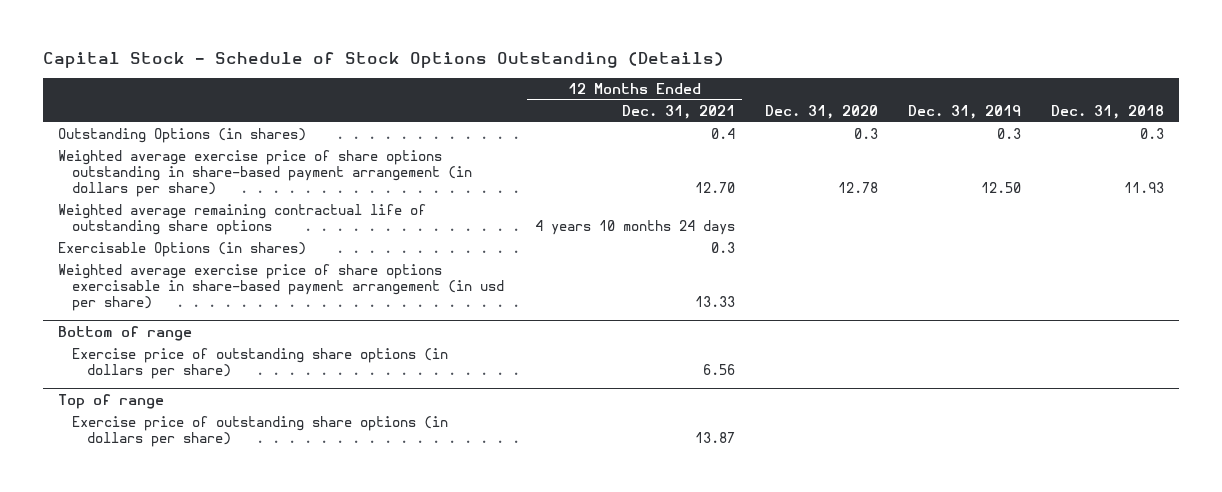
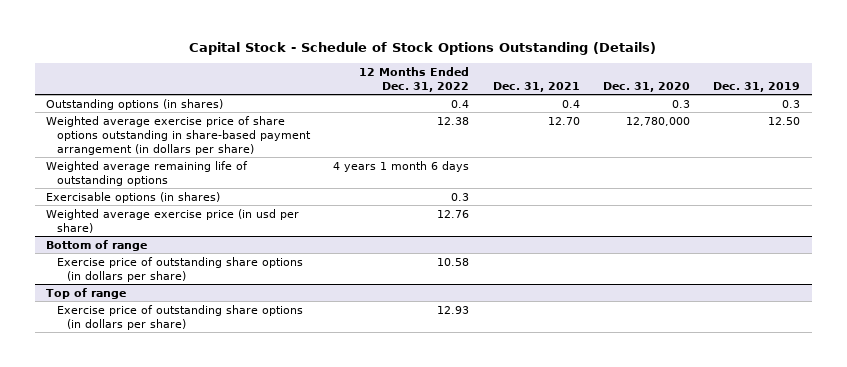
- | 12 Months Ended Dec. 31, 2021 | Dec. 31, 2020 | Dec. 31, 2019 | Dec. 31, 2018
+ | 12 Months Ended Dec. 31, 2022 | Dec. 31, 2021 | Dec. 31, 2020 | Dec. 31, 2019
- Outstanding Options (in shares) | 0.4 | 0.3 | 0.3 | 0.3
- Weighted average exercise price of share options outstanding in share-based payment arrangement (in dollars per share) | 12.70 | 12.78 | 12.50 | 11.93
- Weighted average remaining contractual life of outstanding share options | 4 years 10 months 24 days | | |
- Exercisable Options (in shares) | 0.3 | | |
- Weighted average exercise price of share options exercisable in share-based payment arrangement (in usd per share) | 13.33 | | |
+ Outstanding options (in shares) | 0.4 | 0.4 | 0.3 | 0.3
+ Weighted average exercise price of share options outstanding in share-based payment arrangement (in dollars per share) | 12.38 | 12.70 | 12,780,000 | 12.50
+ Weighted average remaining life of outstanding options | 4 years 1 month 6 days | | |
+ Exercisable options (in shares) | 0.3 | | |
+ Weighted average exercise price (in usd per share) | 12.76 | | |

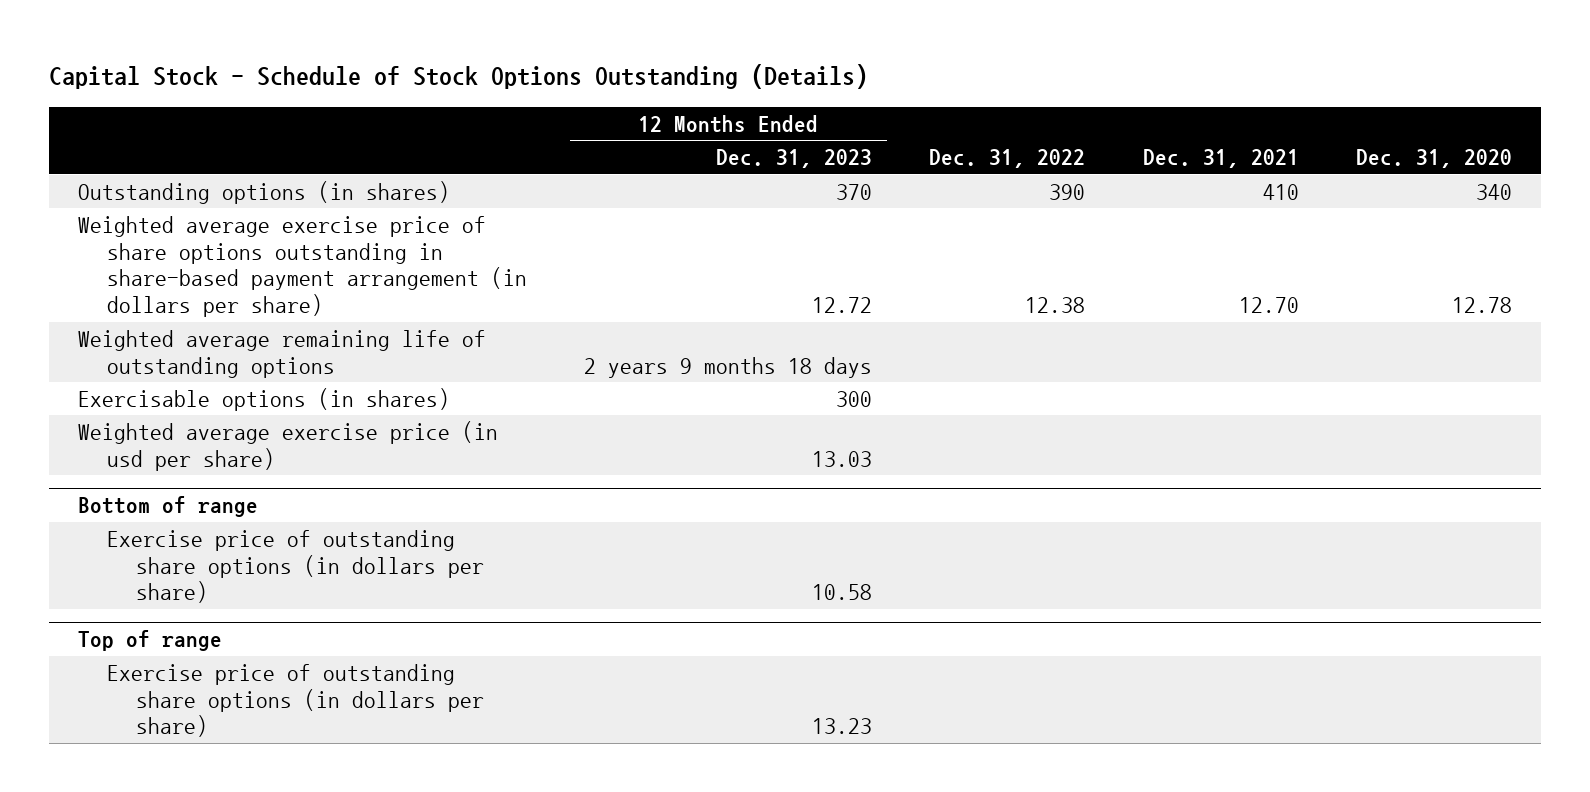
- | 12 Months Ended Dec. 31, 2022 | Dec. 31, 2021 | Dec. 31, 2020 | Dec. 31, 2019
+ | 12 Months Ended Dec. 31, 2023 | Dec. 31, 2022 | Dec. 31, 2021 | Dec. 31, 2020
- Outstanding options (in shares) | 0.4 | 0.4 | 0.3 | 0.3
- Weighted average exercise price of share options outstanding in share-based payment arrangement (in dollars per share) | 12.38 | 12.70 | 12,780,000 | 12.50
+ Outstanding options (in shares) | 370 | 390 | 410 | 340
+ Weighted average exercise price of share options outstanding in share-based payment arrangement (in dollars per share) | 12.72 | 12.38 | 12.70 | 12.78

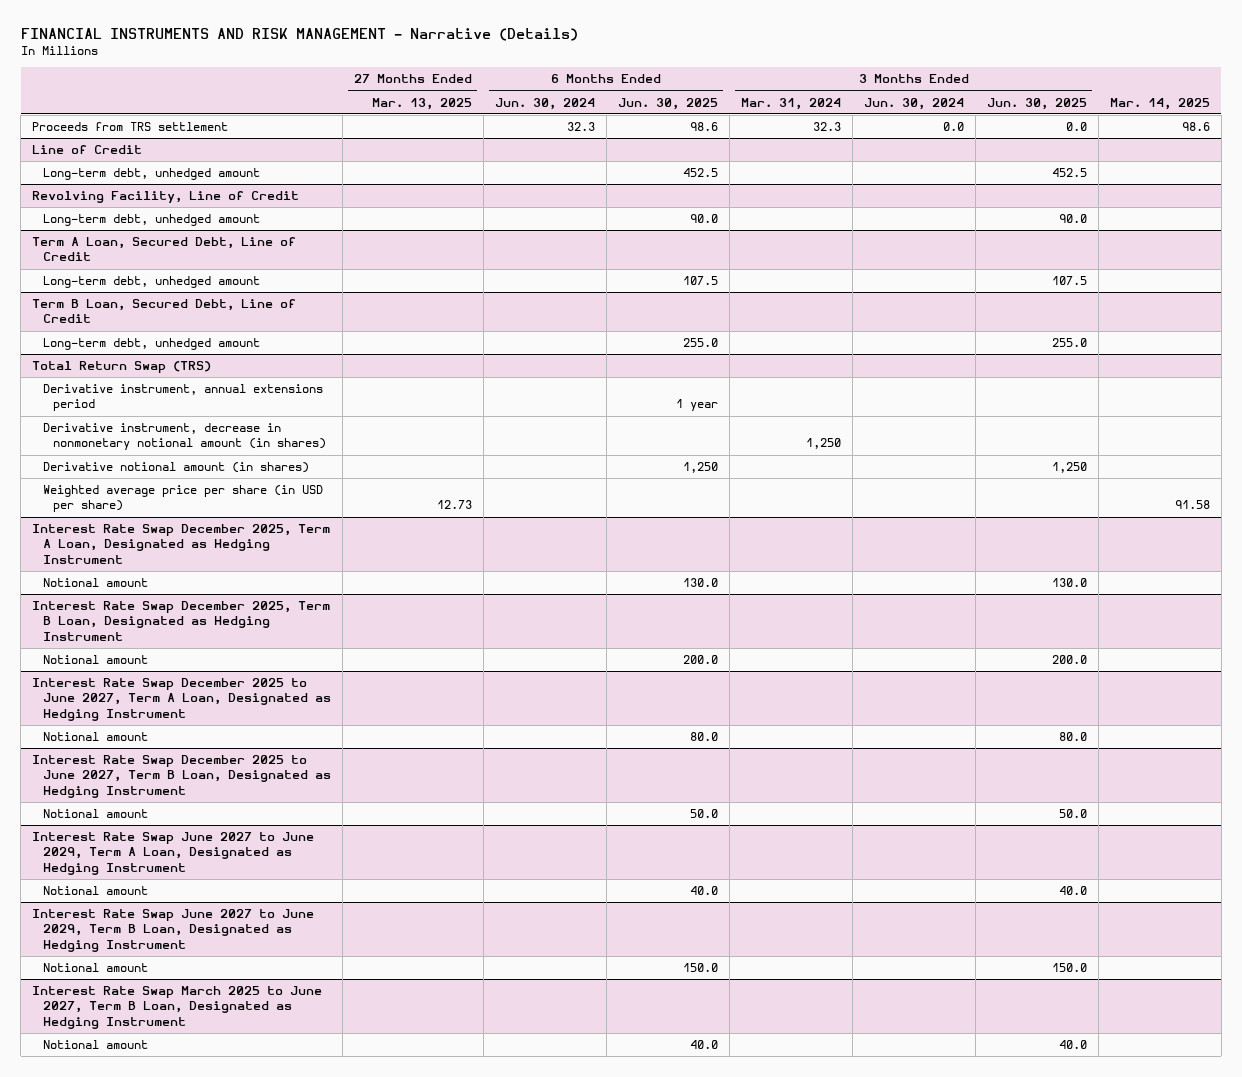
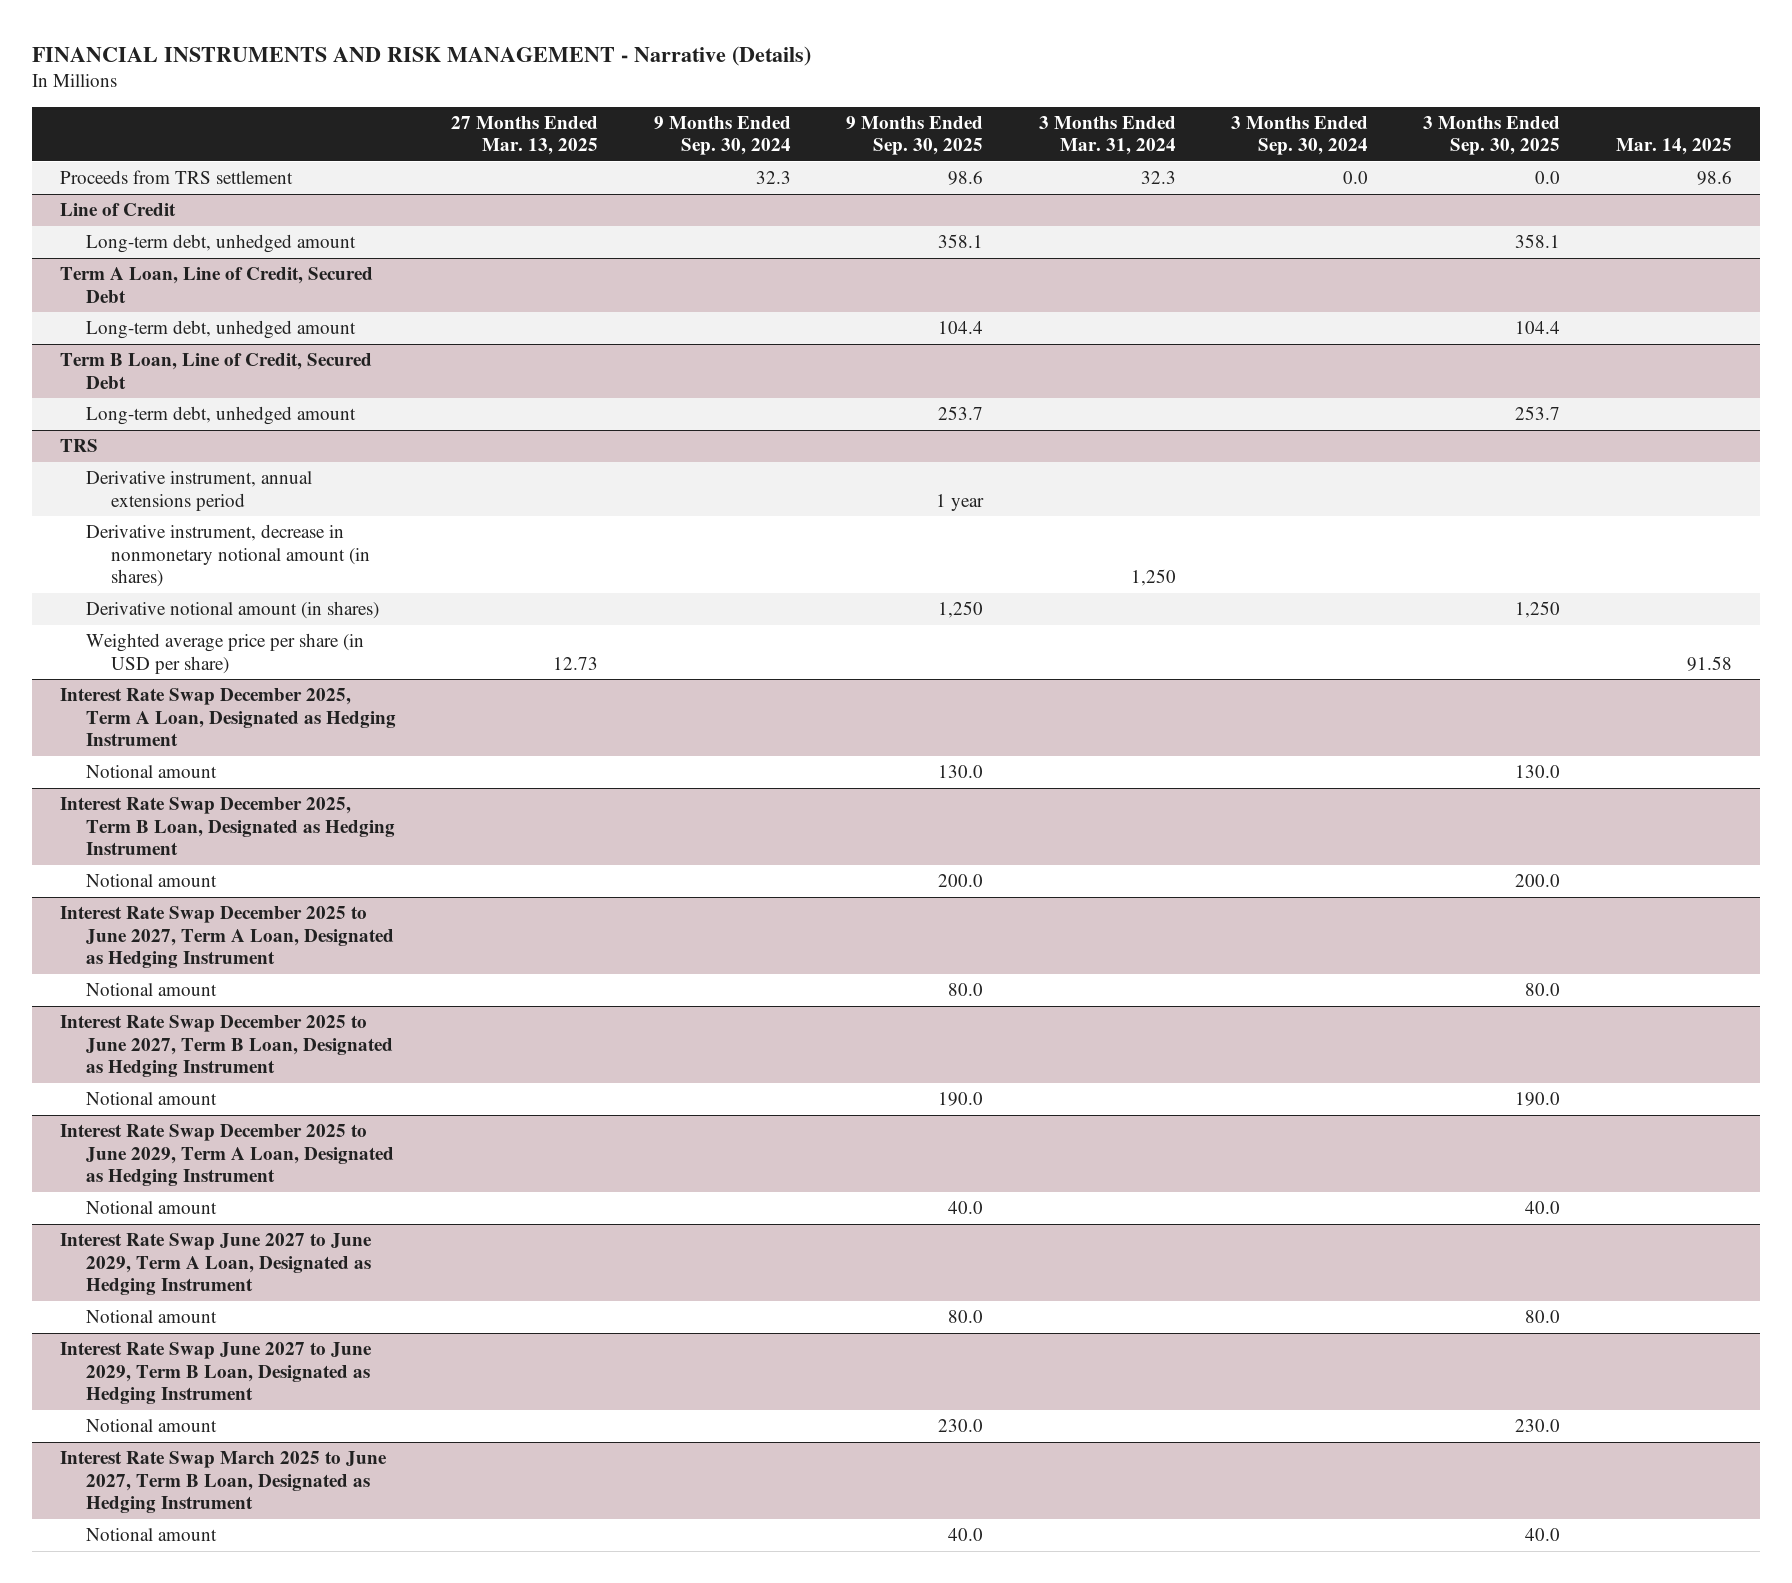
- | 27 Months Ended Mar. 13, 2025 | 6 Months Ended Jun. 30, 2024 | 6 Months Ended Jun. 30, 2025 | 3 Months Ended Mar. 31, 2024 | 3 Months Ended Jun. 30, 2024 | 3 Months Ended Jun. 30, 2025 | Mar. 14, 2025
+ | 27 Months Ended Mar. 13, 2025 | 9 Months Ended Sep. 30, 2024 | 9 Months Ended Sep. 30, 2025 | 3 Months Ended Mar. 31, 2024 | 3 Months Ended Sep. 30, 2024 | 3 Months Ended Sep. 30, 2025 | Mar. 14, 2025
- Revolving Facility, Line of Credit
- Long-term debt, unhedged amount | | | 90.0 | | | 90.0 |
- Term A Loan, Secured Debt, Line of Credit
+ Term A Loan, Line of Credit, Secured Debt
- Term B Loan, Secured Debt, Line of Credit
+ Term B Loan, Line of Credit, Secured Debt
- Total Return Swap (TRS)
+ TRS
+ Interest Rate Swap December 2025 to June 2029, Term A Loan, Designated as Hedging Instrument
+ Notional amount | | | 40.0 | | | 40.0 |

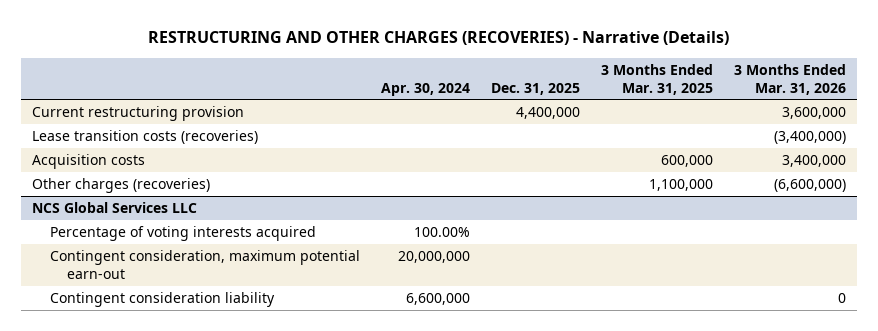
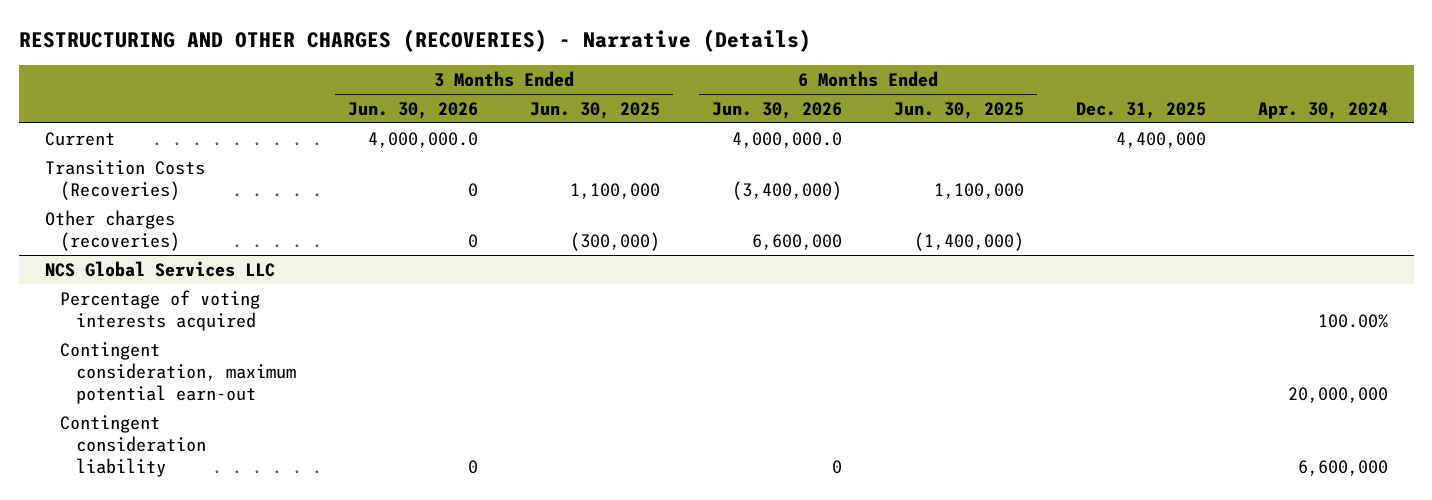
- | Apr. 30, 2024 | Dec. 31, 2025 | 3 Months Ended Mar. 31, 2025 | 3 Months Ended Mar. 31, 2026
+ | 3 Months Ended Jun. 30, 2026 | 3 Months Ended Jun. 30, 2025 | 6 Months Ended Jun. 30, 2026 | 6 Months Ended Jun. 30, 2025 | Dec. 31, 2025 | Apr. 30, 2024
- Current restructuring provision | | 4,400,000 | | 3,600,000
- Lease transition costs (recoveries) | | | | (3,400,000)
- Acquisition costs | | | 600,000 | 3,400,000
+ Current | 4,000,000.0 | | 4,000,000.0 | | 4,400,000 |
+ Transition Costs (Recoveries) | 0 | 1,100,000 | (3,400,000) | 1,100,000 | |

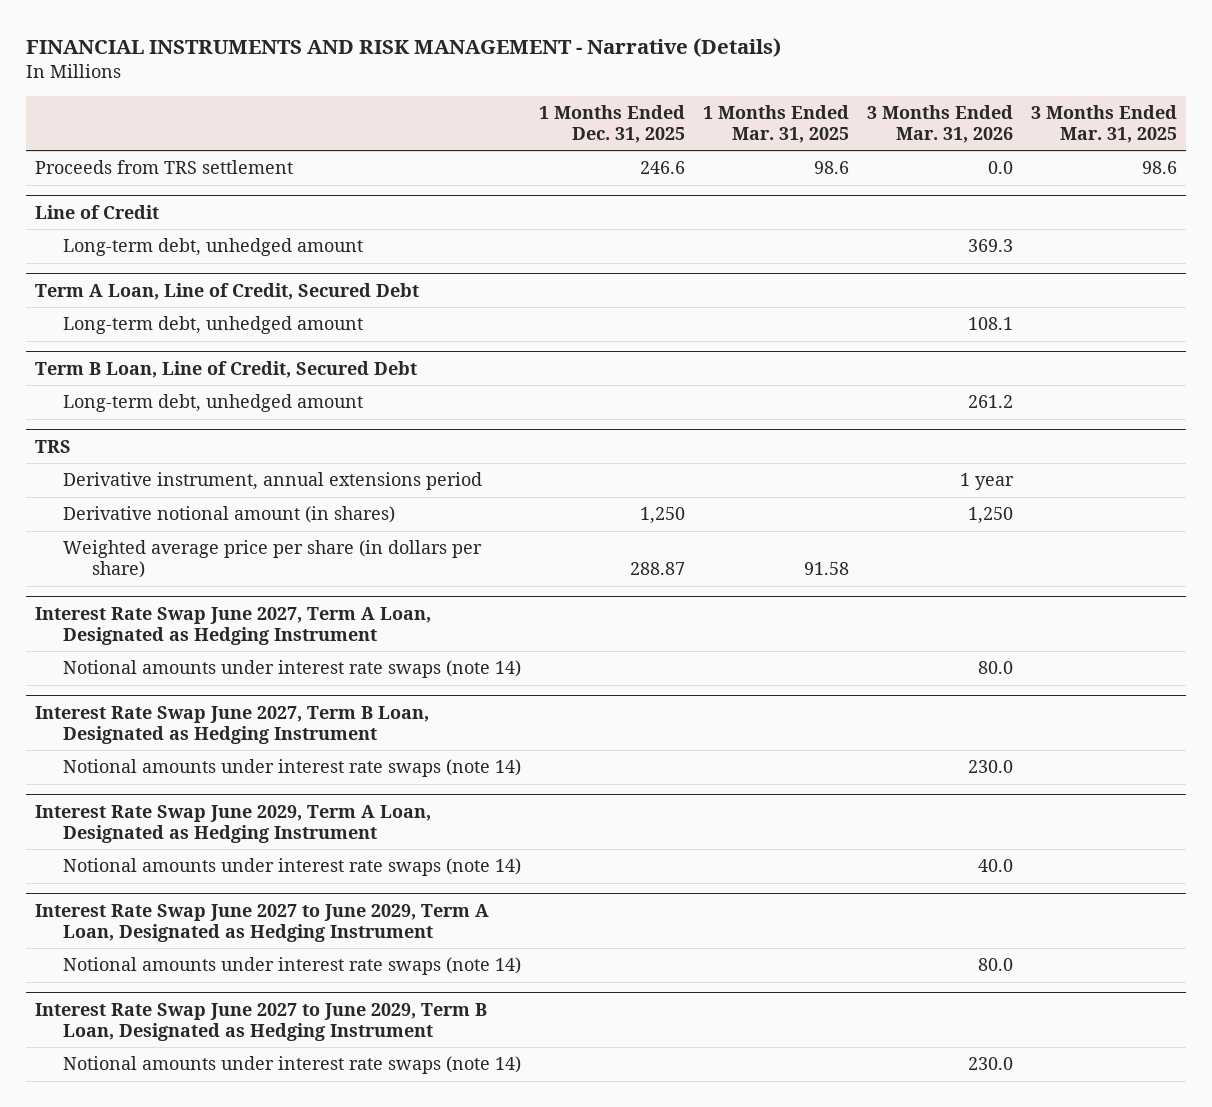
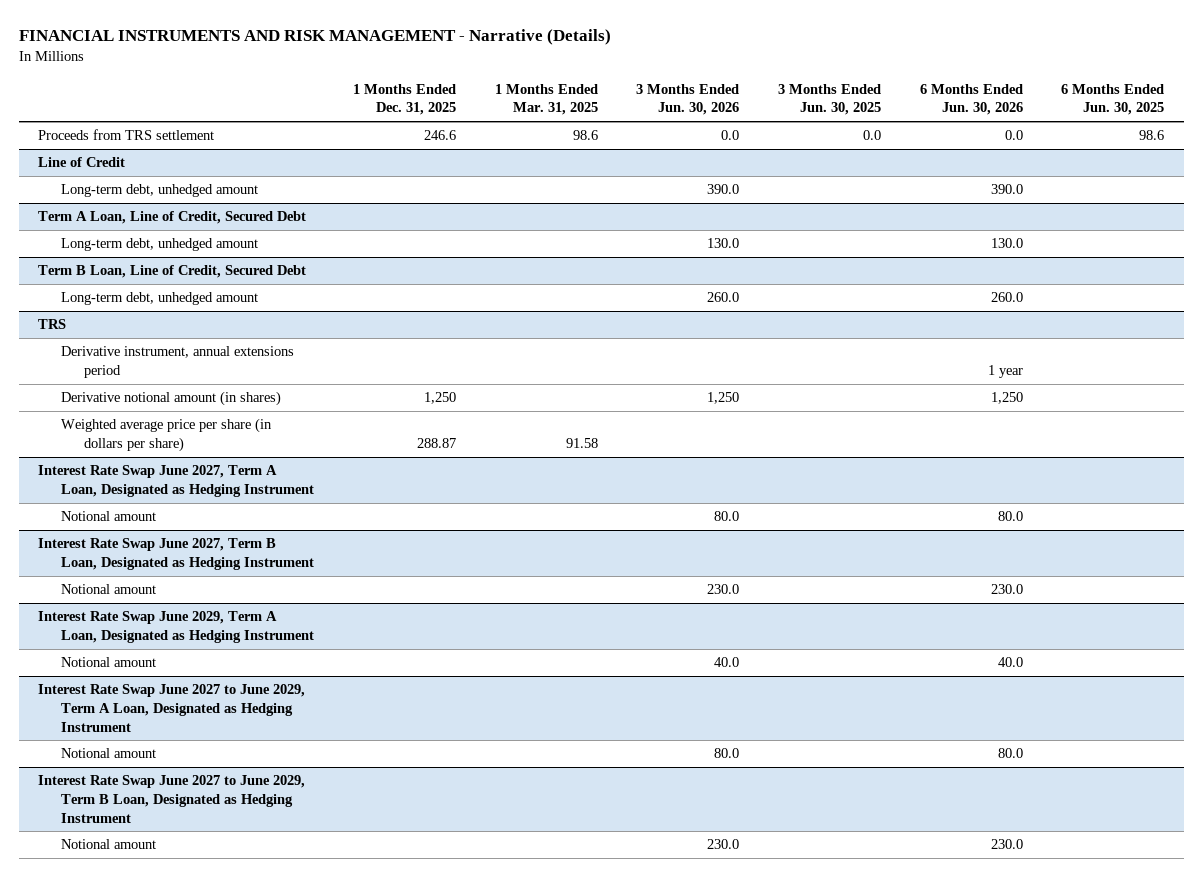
- | 1 Months Ended Dec. 31, 2025 | 1 Months Ended Mar. 31, 2025 | 3 Months Ended Mar. 31, 2026 | 3 Months Ended Mar. 31, 2025
+ | 1 Months Ended Dec. 31, 2025 | 1 Months Ended Mar. 31, 2025 | 3 Months Ended Jun. 30, 2026 | 3 Months Ended Jun. 30, 2025 | 6 Months Ended Jun. 30, 2026 | 6 Months Ended Jun. 30, 2025
@ Interest Rate Swap June 2027, Term A Loan, Designated as Hedging Instrument
- Notional amounts under interest rate swaps (note 14) | | | 80.0 |
+ Notional amount | | | 80.0 | | 80.0 |
@ Interest Rate Swap June 2027, Term B Loan, Designated as Hedging Instrument
- Notional amounts under interest rate swaps (note 14) | | | 230.0 |
+ Notional amount | | | 230.0 | | 230.0 |
@ Interest Rate Swap June 2029, Term A Loan, Designated as Hedging Instrument
- Notional amounts under interest rate swaps (note 14) | | | 40.0 |
+ Notional amount | | | 40.0 | | 40.0 |
@ Interest Rate Swap June 2027 to June 2029, Term A Loan, Designated as Hedging Instrument
- Notional amounts under interest rate swaps (note 14) | | | 80.0 |
+ Notional amount | | | 80.0 | | 80.0 |
@ Interest Rate Swap June 2027 to June 2029, Term B Loan, Designated as Hedging Instrument
- Notional amounts under interest rate swaps (note 14) | | | 230.0 |
+ Notional amount | | | 230.0 | | 230.0 |

